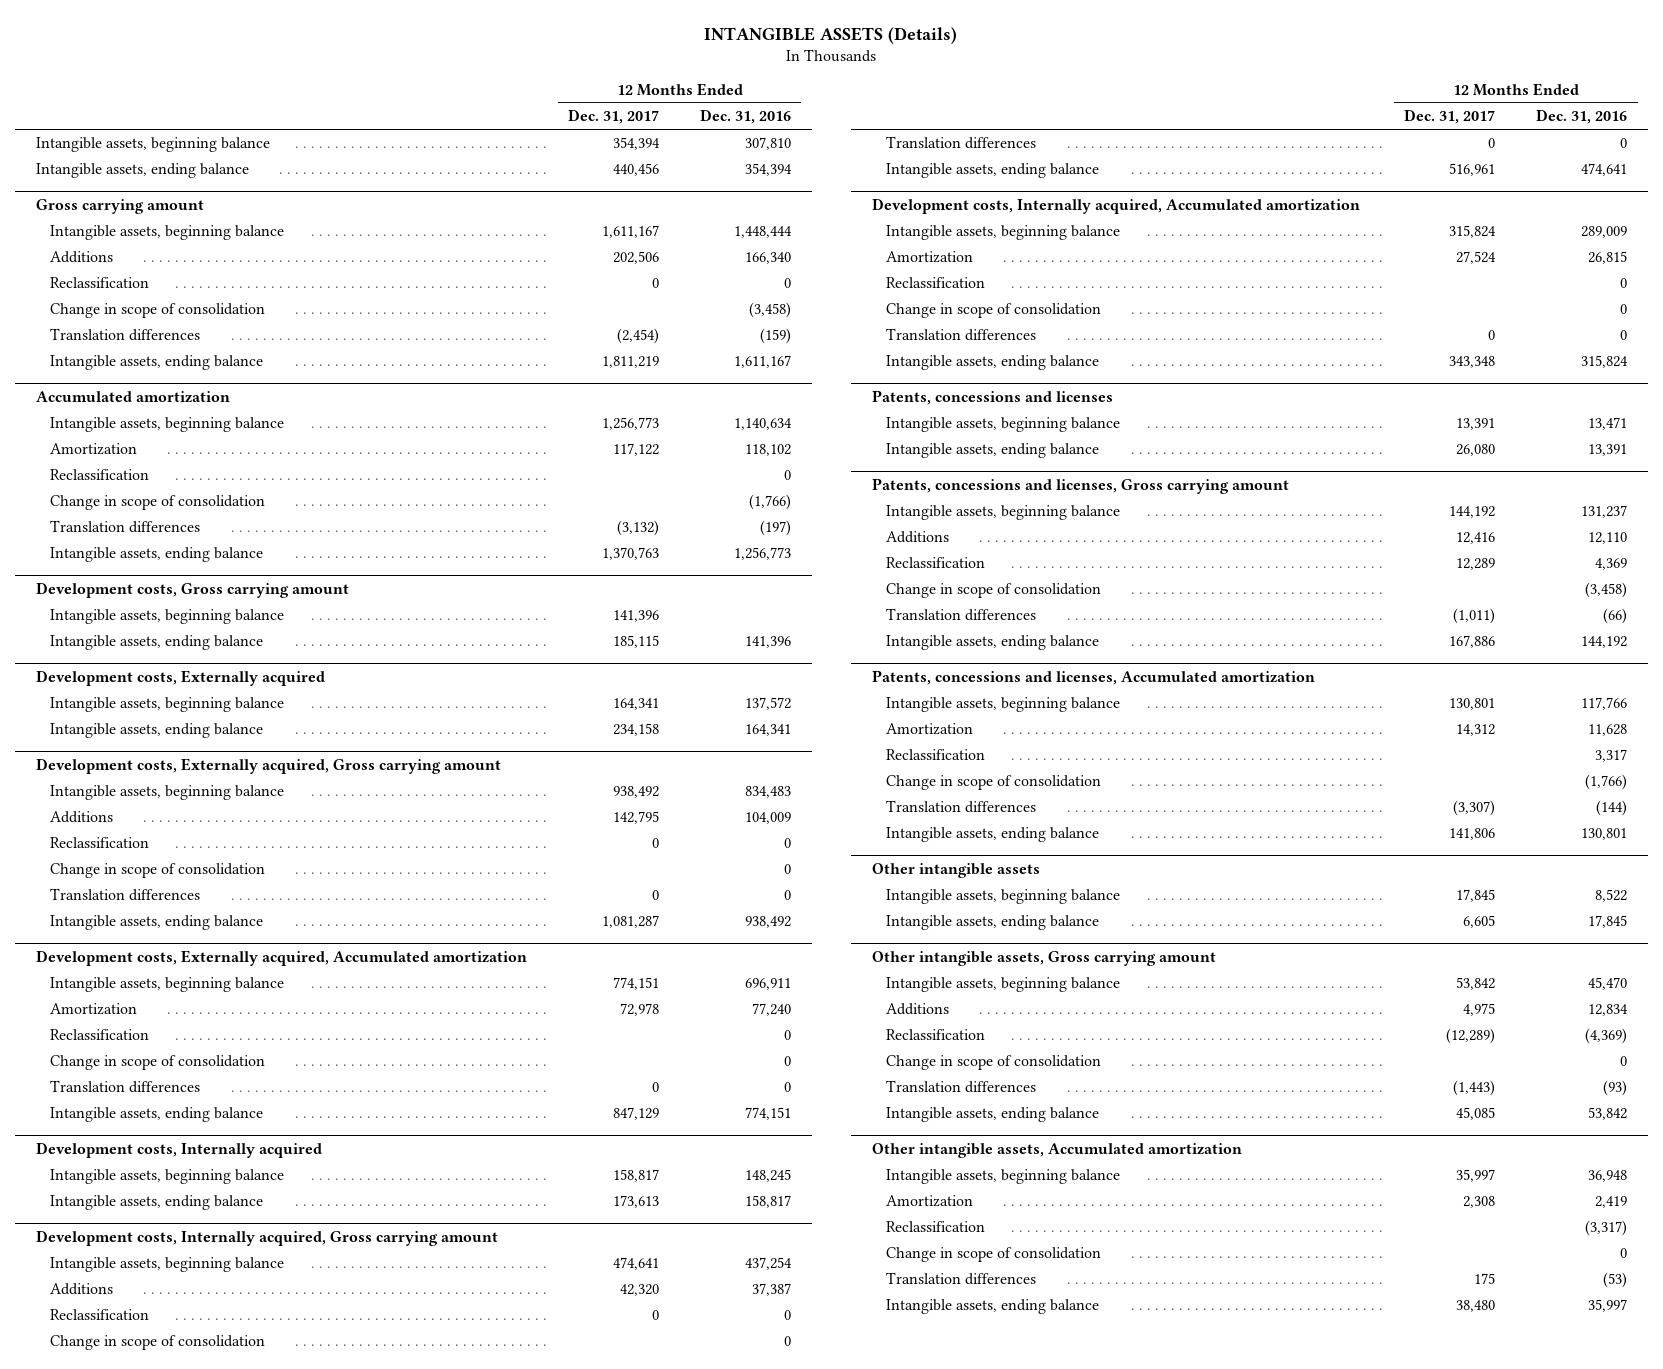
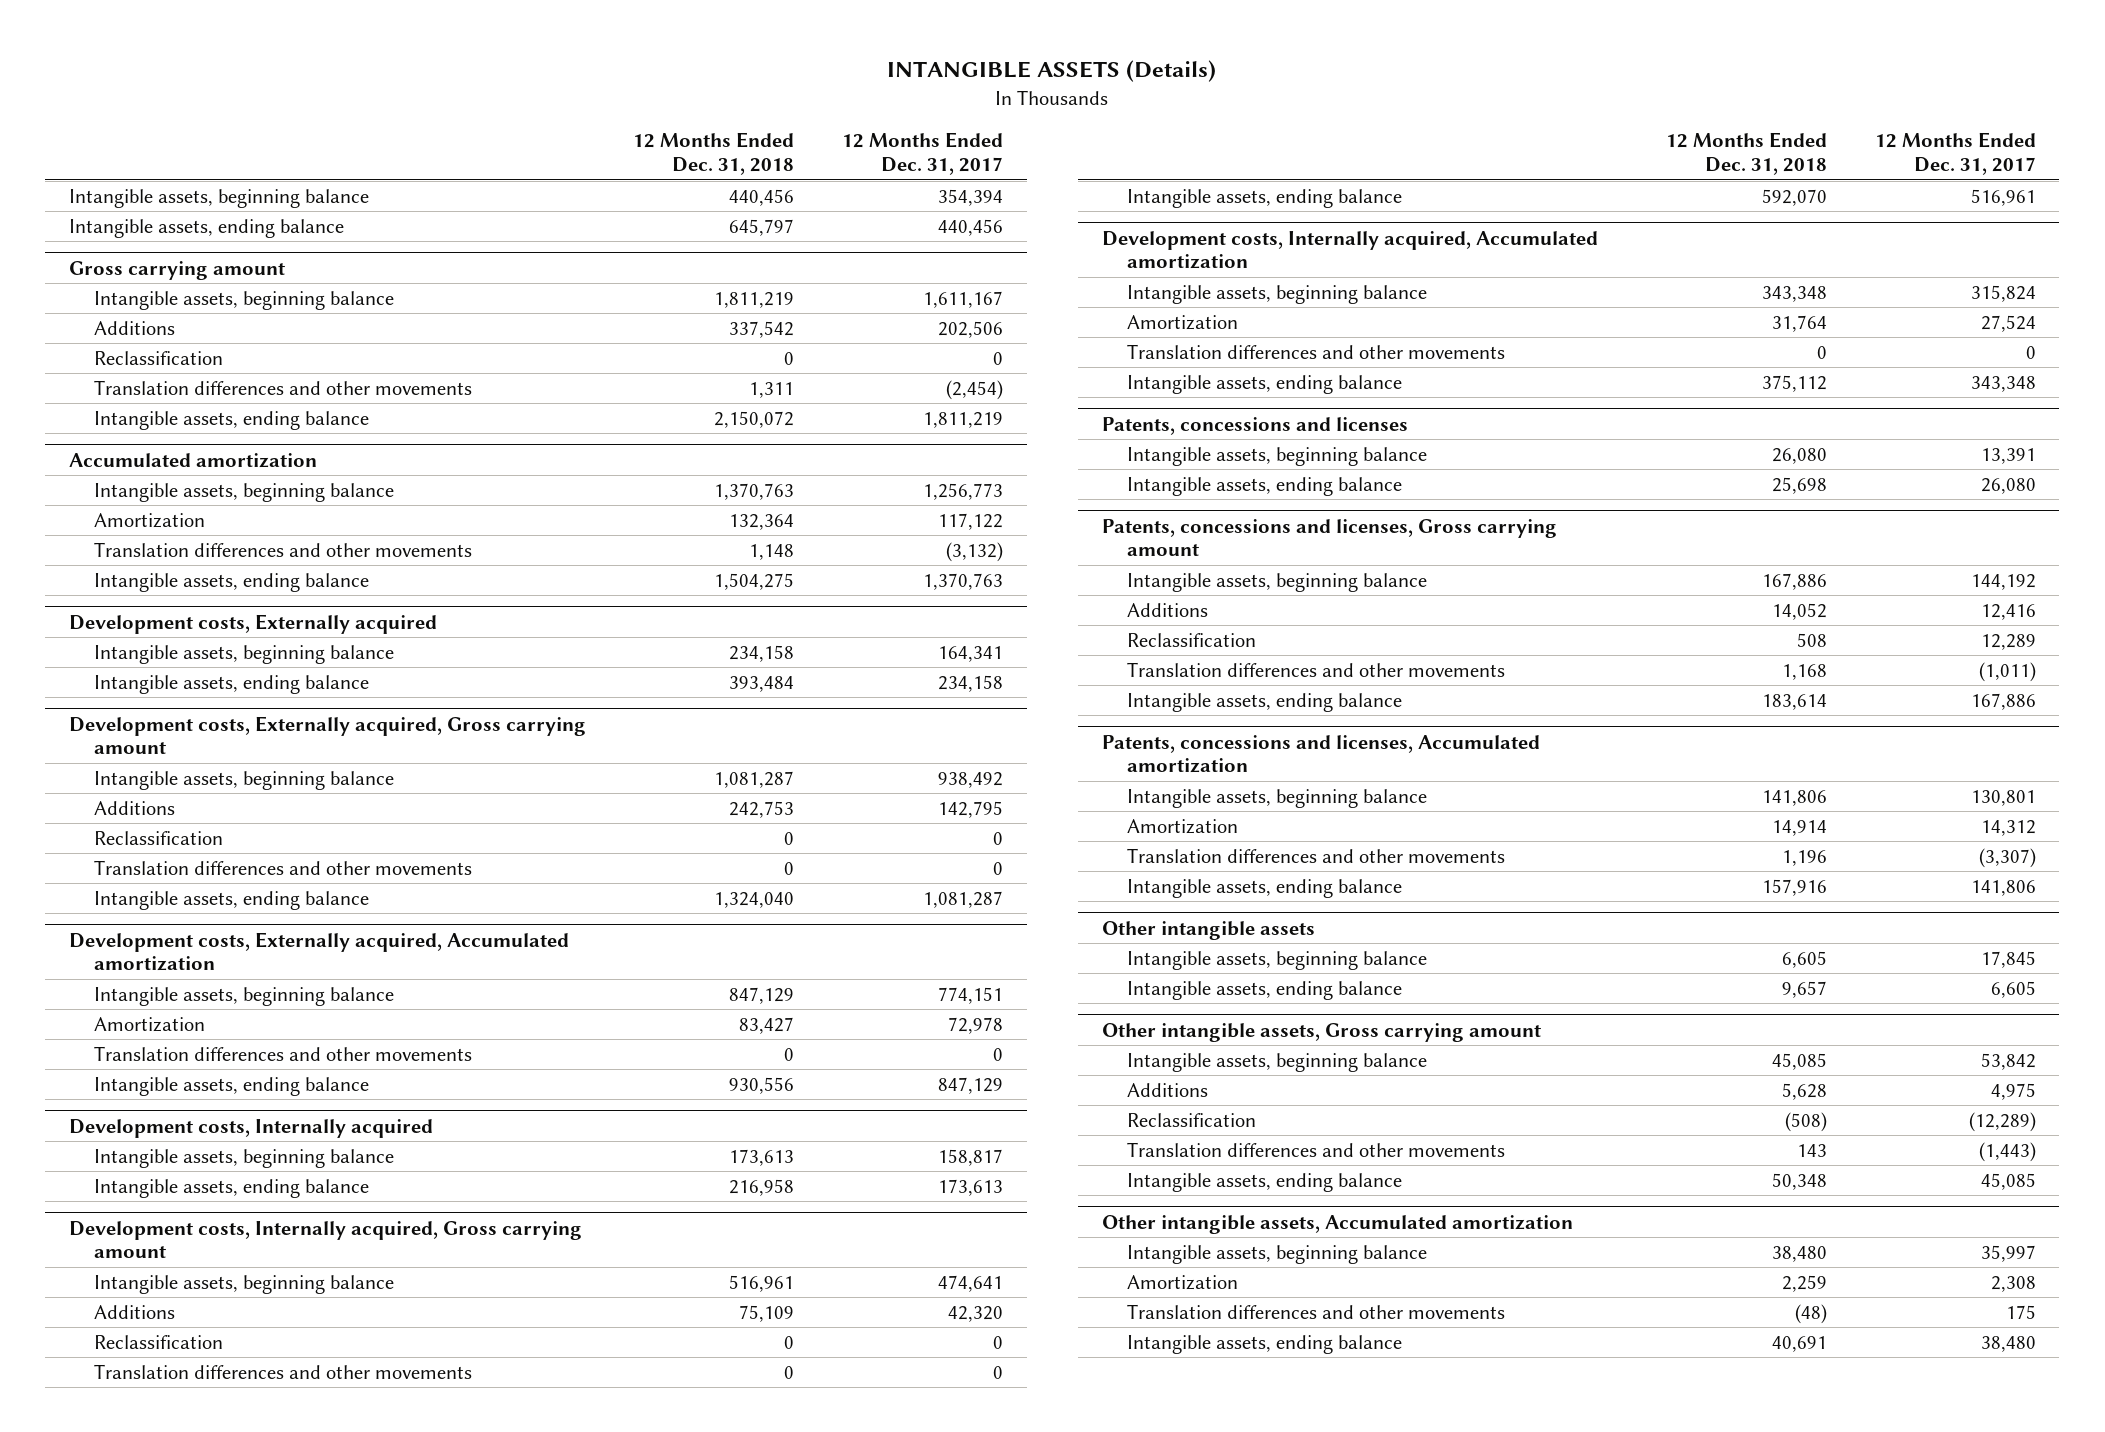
- | 12 Months Ended Dec. 31, 2017 | 12 Months Ended Dec. 31, 2016
+ | 12 Months Ended Dec. 31, 2018 | 12 Months Ended Dec. 31, 2017
@ Gross carrying amount
- Change in scope of consolidation | | (3,458)
- Translation differences | (2,454) | (159)
+ Translation differences and other movements | 1,311 | (2,454)
@ Accumulated amortization
- Reclassification | | 0
- Change in scope of consolidation | | (1,766)
- Translation differences | (3,132) | (197)
+ Translation differences and other movements | 1,148 | (3,132)
- Development costs, Gross carrying amount
- Intangible assets, beginning balance | 141,396 |
- Intangible assets, ending balance | 185,115 | 141,396
@ Development costs, Externally acquired, Gross carrying amount
- Change in scope of consolidation | | 0
- Translation differences | 0 | 0
+ Translation differences and other movements | 0 | 0
@ Development costs, Externally acquired, Accumulated amortization
- Reclassification | | 0
- Change in scope of consolidation | | 0
- Translation differences | 0 | 0
+ Translation differences and other movements | 0 | 0
@ Development costs, Internally acquired, Gross carrying amount
- Change in scope of consolidation | | 0
- Translation differences | 0 | 0
+ Translation differences and other movements | 0 | 0
@ Development costs, Internally acquired, Accumulated amortization
- Reclassification | | 0
- Change in scope of consolidation | | 0
- Translation differences | 0 | 0
+ Translation differences and other movements | 0 | 0
@ Patents, concessions and licenses, Gross carrying amount
- Change in scope of consolidation | | (3,458)
- Translation differences | (1,011) | (66)
+ Translation differences and other movements | 1,168 | (1,011)
@ Patents, concessions and licenses, Accumulated amortization
- Reclassification | | 3,317
- Change in scope of consolidation | | (1,766)
- Translation differences | (3,307) | (144)
+ Translation differences and other movements | 1,196 | (3,307)
@ Other intangible assets, Gross carrying amount
- Change in scope of consolidation | | 0
- Translation differences | (1,443) | (93)
+ Translation differences and other movements | 143 | (1,443)
@ Other intangible assets, Accumulated amortization
- Reclassification | | (3,317)
- Change in scope of consolidation | | 0
- Translation differences | 175 | (53)
+ Translation differences and other movements | (48) | 175

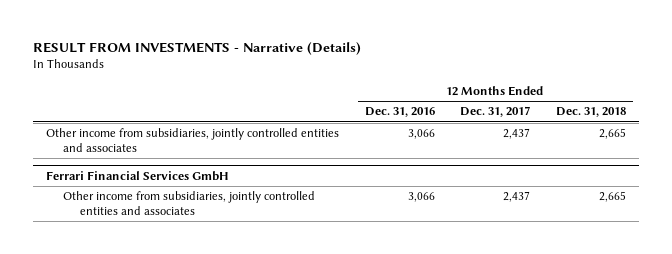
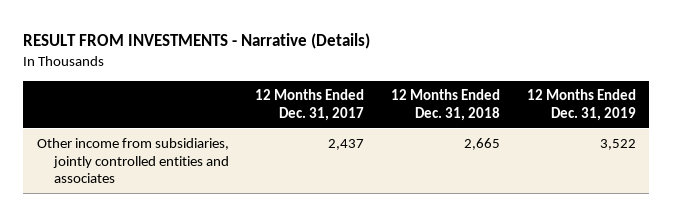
- | 12 Months Ended Dec. 31, 2016 | 12 Months Ended Dec. 31, 2017 | 12 Months Ended Dec. 31, 2018
+ | 12 Months Ended Dec. 31, 2017 | 12 Months Ended Dec. 31, 2018 | 12 Months Ended Dec. 31, 2019
- Ferrari Financial Services GmbH
- Other income from subsidiaries, jointly controlled entities and associates | 3,066 | 2,437 | 2,665

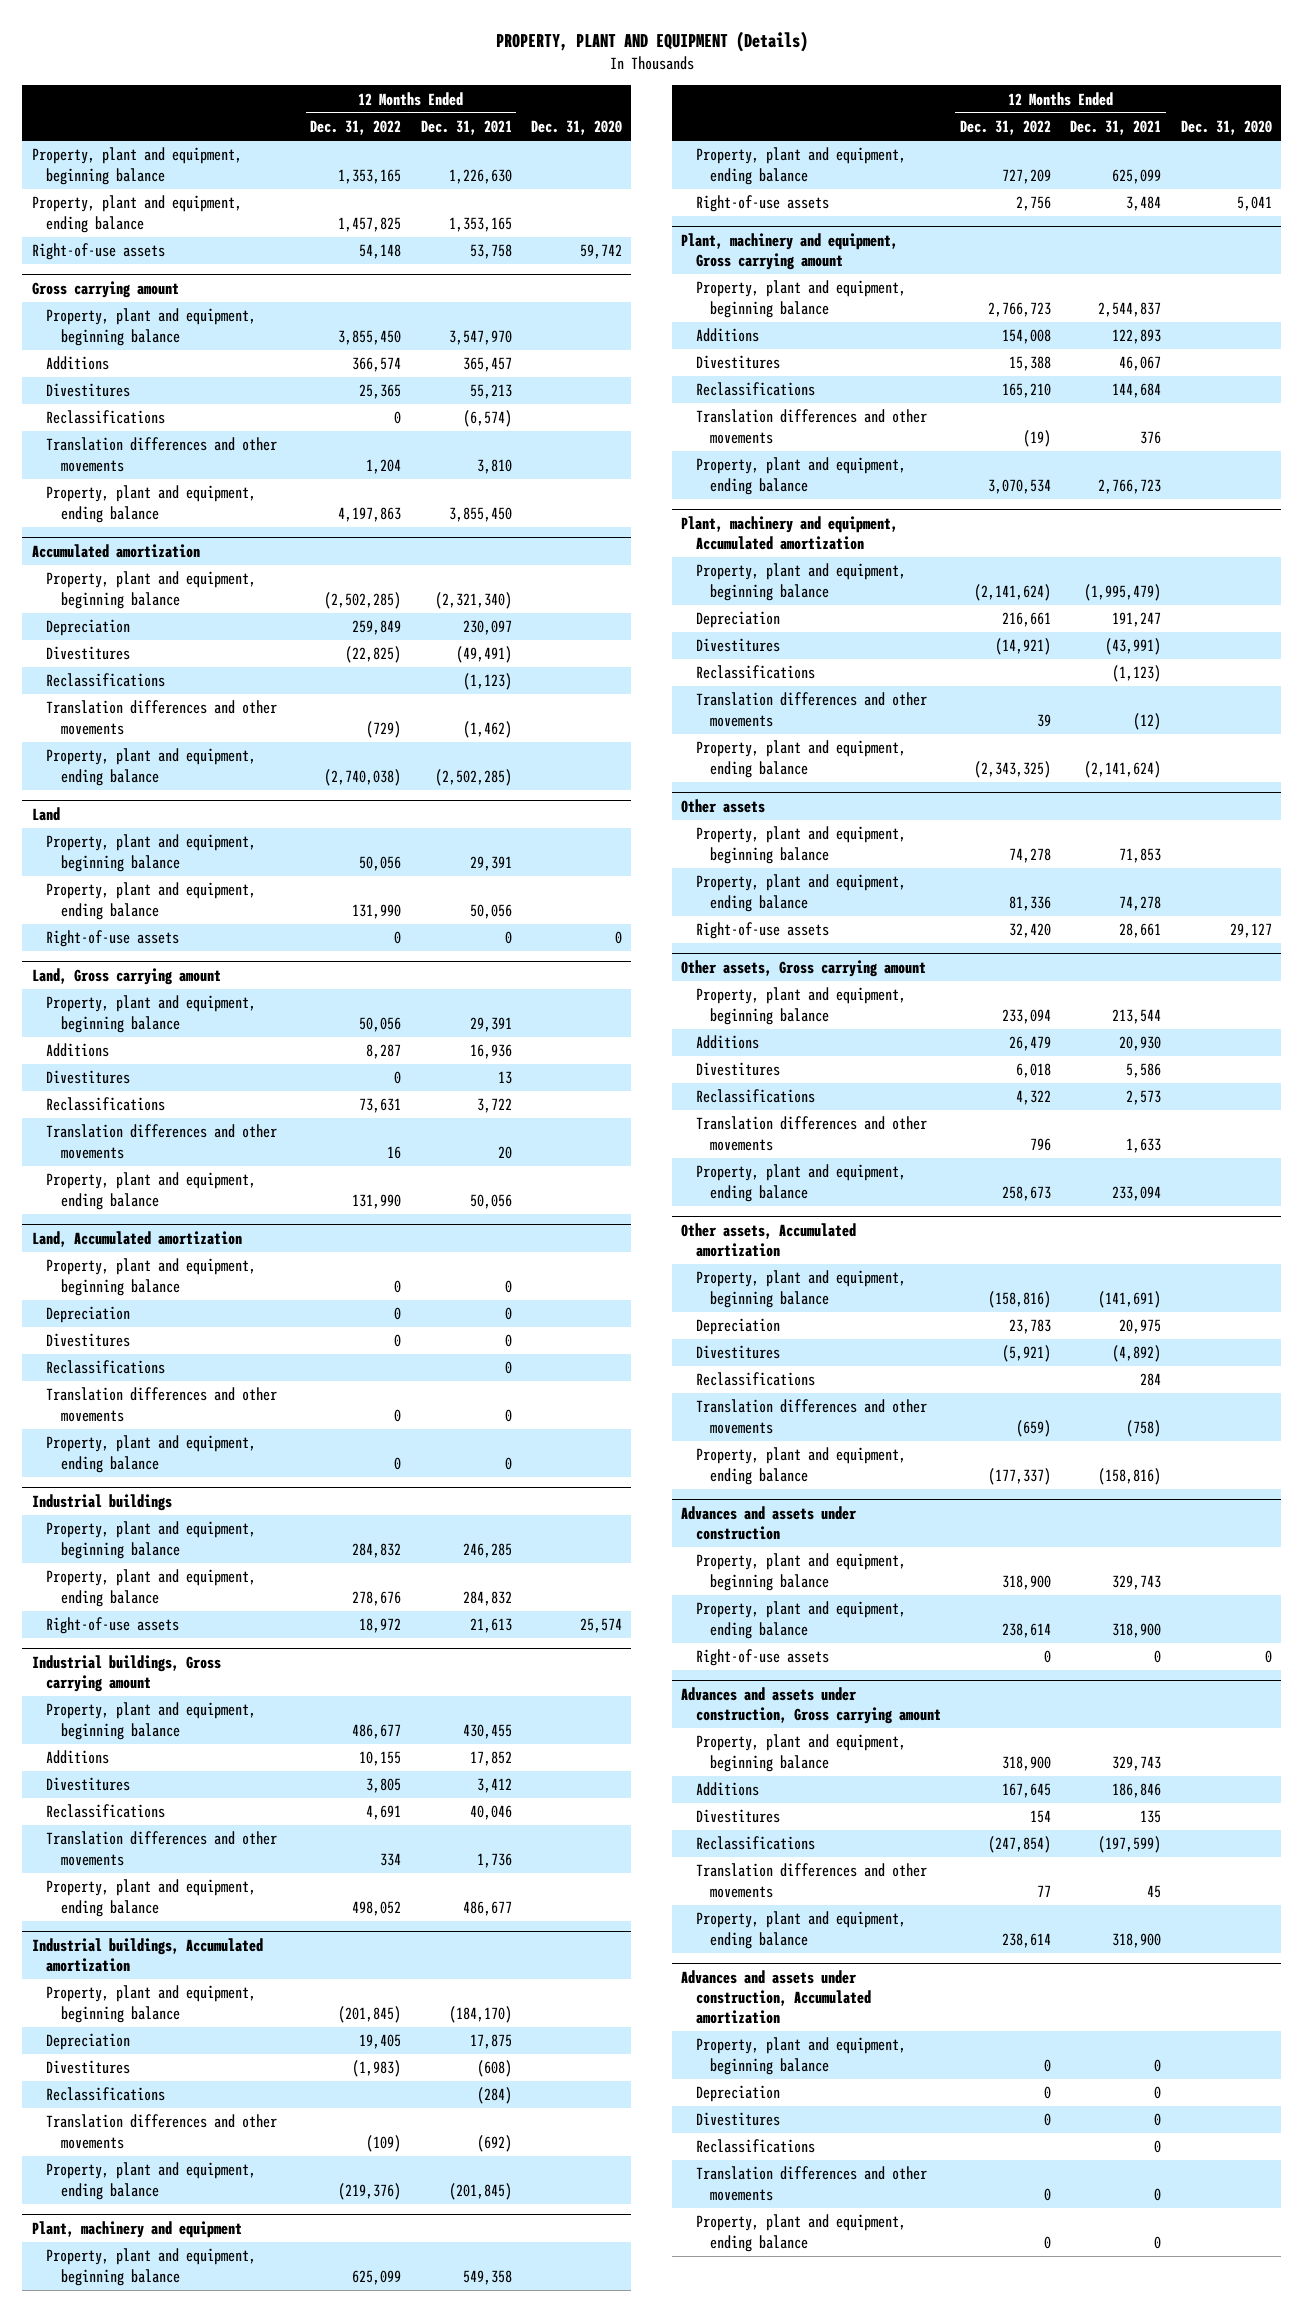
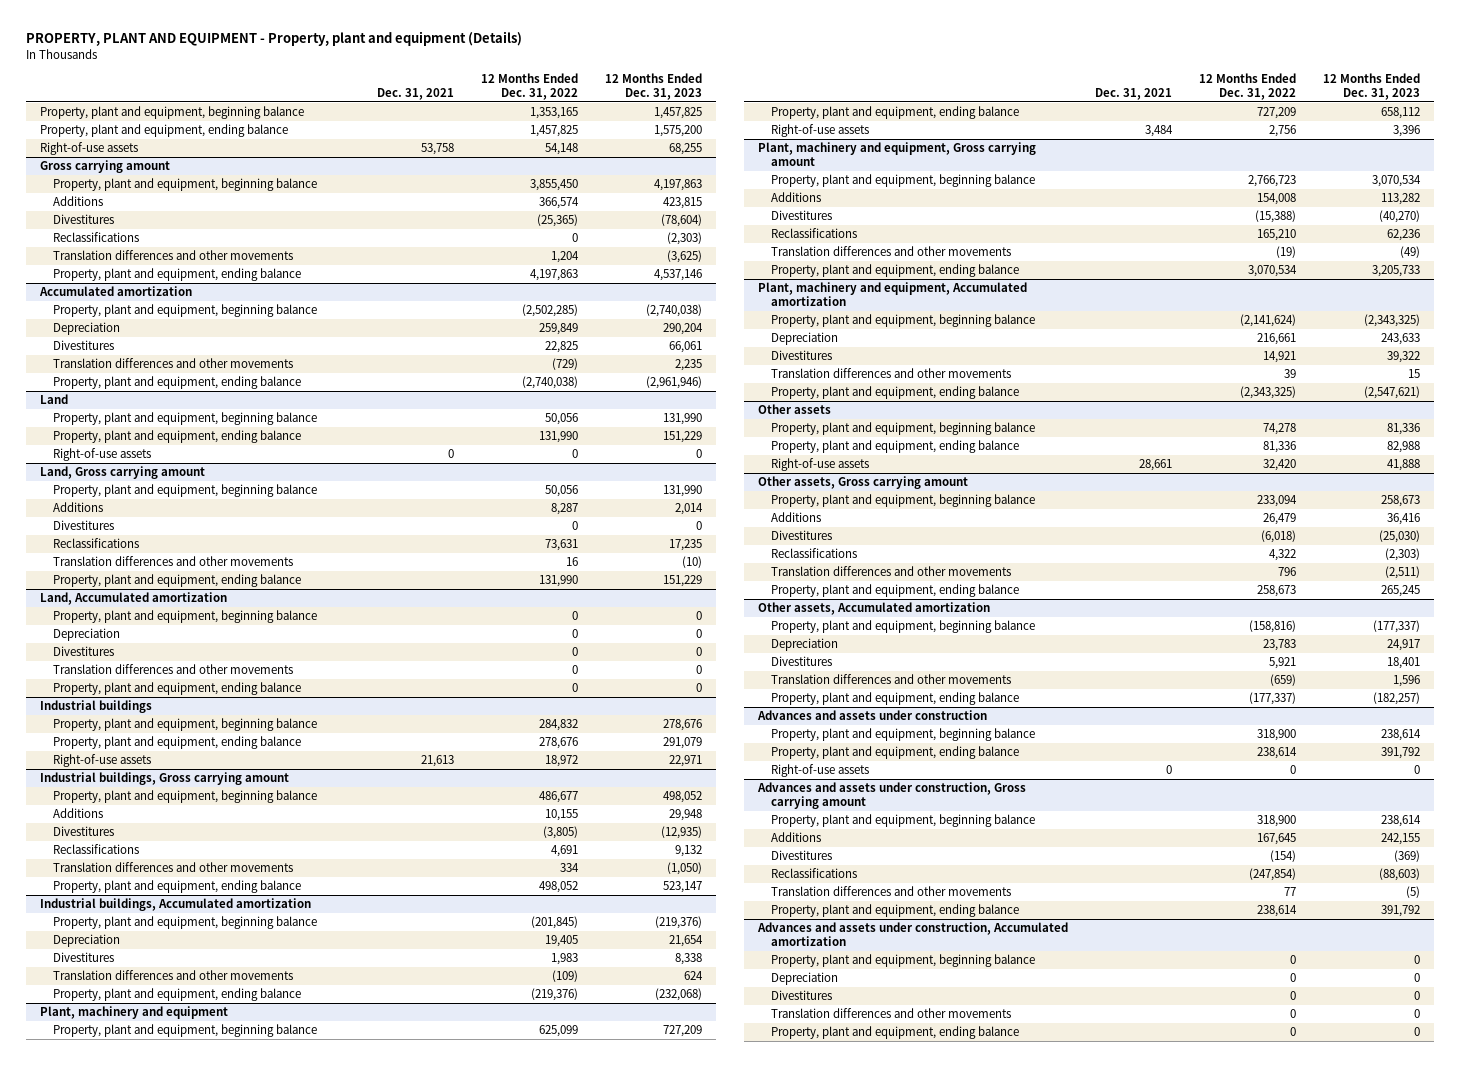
- PROPERTY, PLANT AND EQUIPMENT (Details)
+ PROPERTY, PLANT AND EQUIPMENT - Property, plant and equipment (Details)
- | 12 Months Ended Dec. 31, 2022 | 12 Months Ended Dec. 31, 2021 | Dec. 31, 2020
+ | Dec. 31, 2021 | 12 Months Ended Dec. 31, 2022 | 12 Months Ended Dec. 31, 2023
@ Gross carrying amount
- Divestitures | 25,365 | 55,213 |
+ Divestitures | | (25,365) | (78,604)
@ Accumulated amortization
- Divestitures | (22,825) | (49,491) |
- Reclassifications | | (1,123) |
+ Divestitures | | 22,825 | 66,061
@ Land, Accumulated amortization
- Reclassifications | | 0 |
@ Industrial buildings, Gross carrying amount
- Divestitures | 3,805 | 3,412 |
+ Divestitures | | (3,805) | (12,935)
@ Industrial buildings, Accumulated amortization
- Divestitures | (1,983) | (608) |
- Reclassifications | | (284) |
+ Divestitures | | 1,983 | 8,338
@ Plant, machinery and equipment, Gross carrying amount
- Divestitures | 15,388 | 46,067 |
+ Divestitures | | (15,388) | (40,270)
@ Plant, machinery and equipment, Accumulated amortization
- Divestitures | (14,921) | (43,991) |
- Reclassifications | | (1,123) |
+ Divestitures | | 14,921 | 39,322
@ Other assets, Gross carrying amount
- Divestitures | 6,018 | 5,586 |
+ Divestitures | | (6,018) | (25,030)
@ Other assets, Accumulated amortization
- Divestitures | (5,921) | (4,892) |
- Reclassifications | | 284 |
+ Divestitures | | 5,921 | 18,401
@ Advances and assets under construction, Gross carrying amount
- Divestitures | 154 | 135 |
+ Divestitures | | (154) | (369)
@ Advances and assets under construction, Accumulated amortization
- Reclassifications | | 0 |

